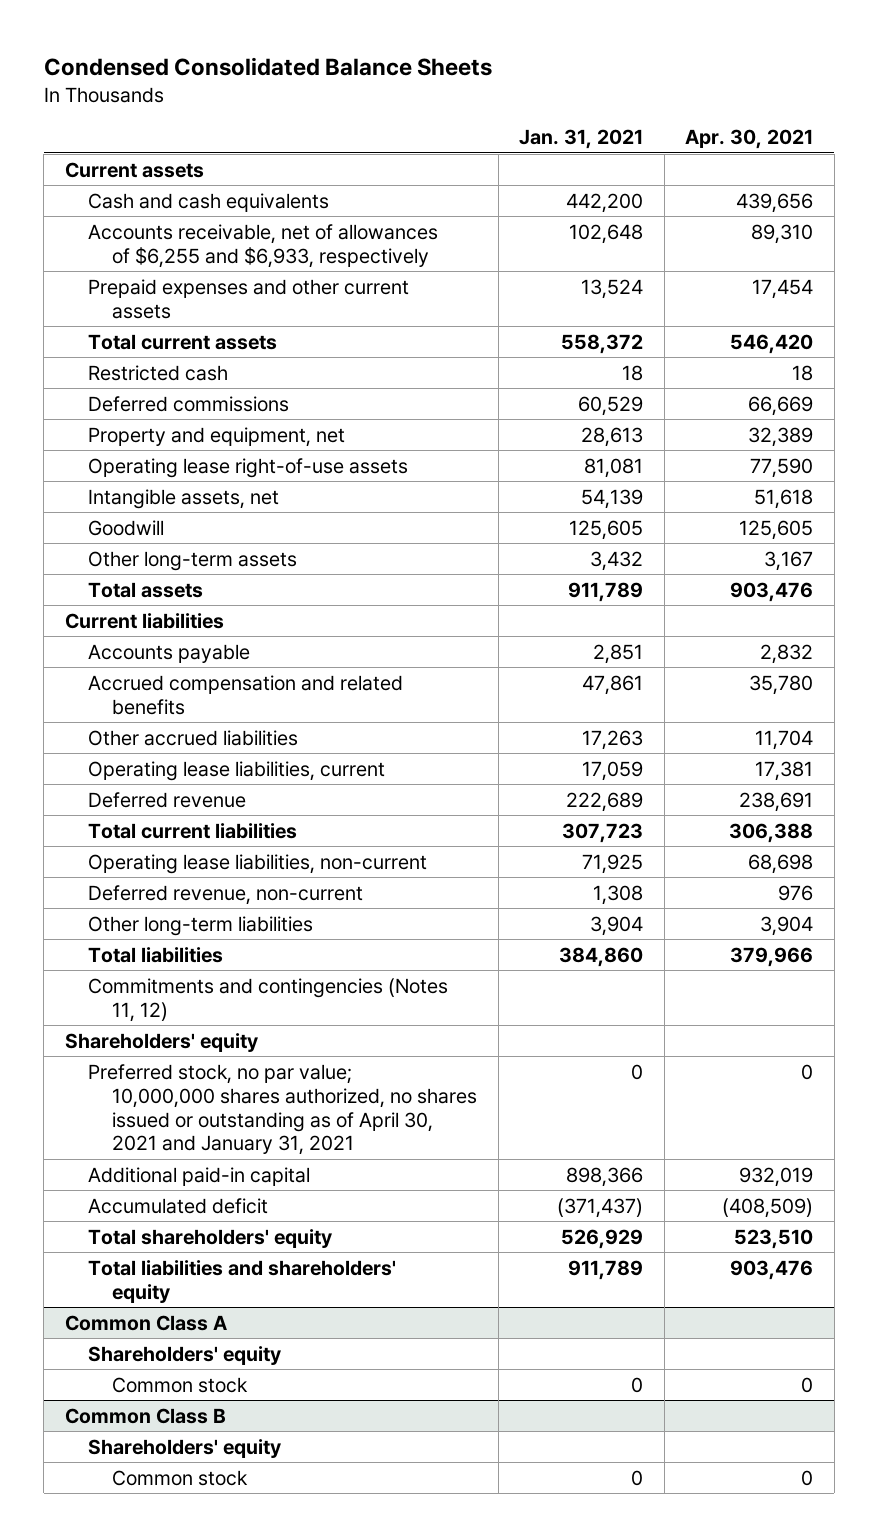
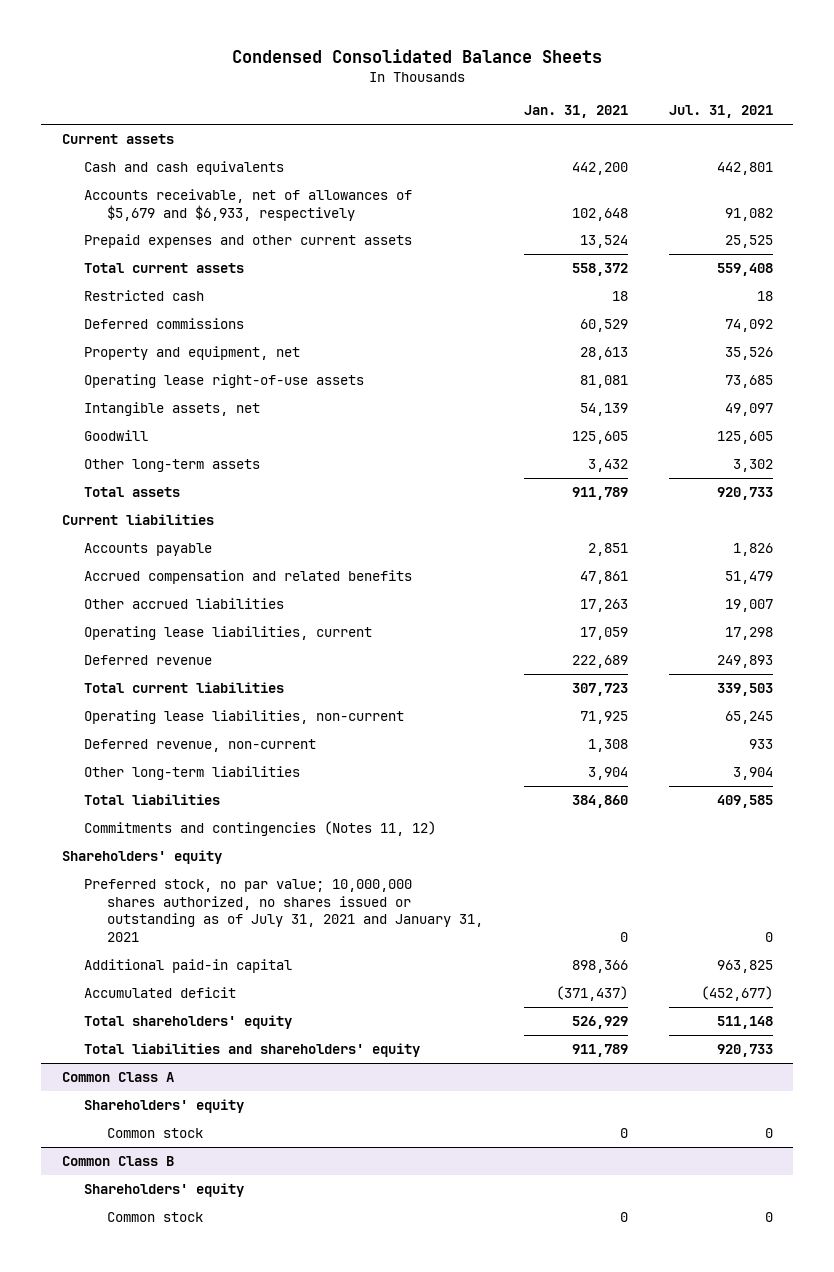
- | Jan. 31, 2021 | Apr. 30, 2021
+ | Jan. 31, 2021 | Jul. 31, 2021
- Accounts receivable, net of allowances of $6,255 and $6,933, respectively | 102,648 | 89,310
+ Accounts receivable, net of allowances of $5,679 and $6,933, respectively | 102,648 | 91,082
- Preferred stock, no par value; 10,000,000 shares authorized, no shares issued or outstanding as of April 30, 2021 and January 31, 2021 | 0 | 0
+ Preferred stock, no par value; 10,000,000 shares authorized, no shares issued or outstanding as of July 31, 2021 and January 31, 2021 | 0 | 0

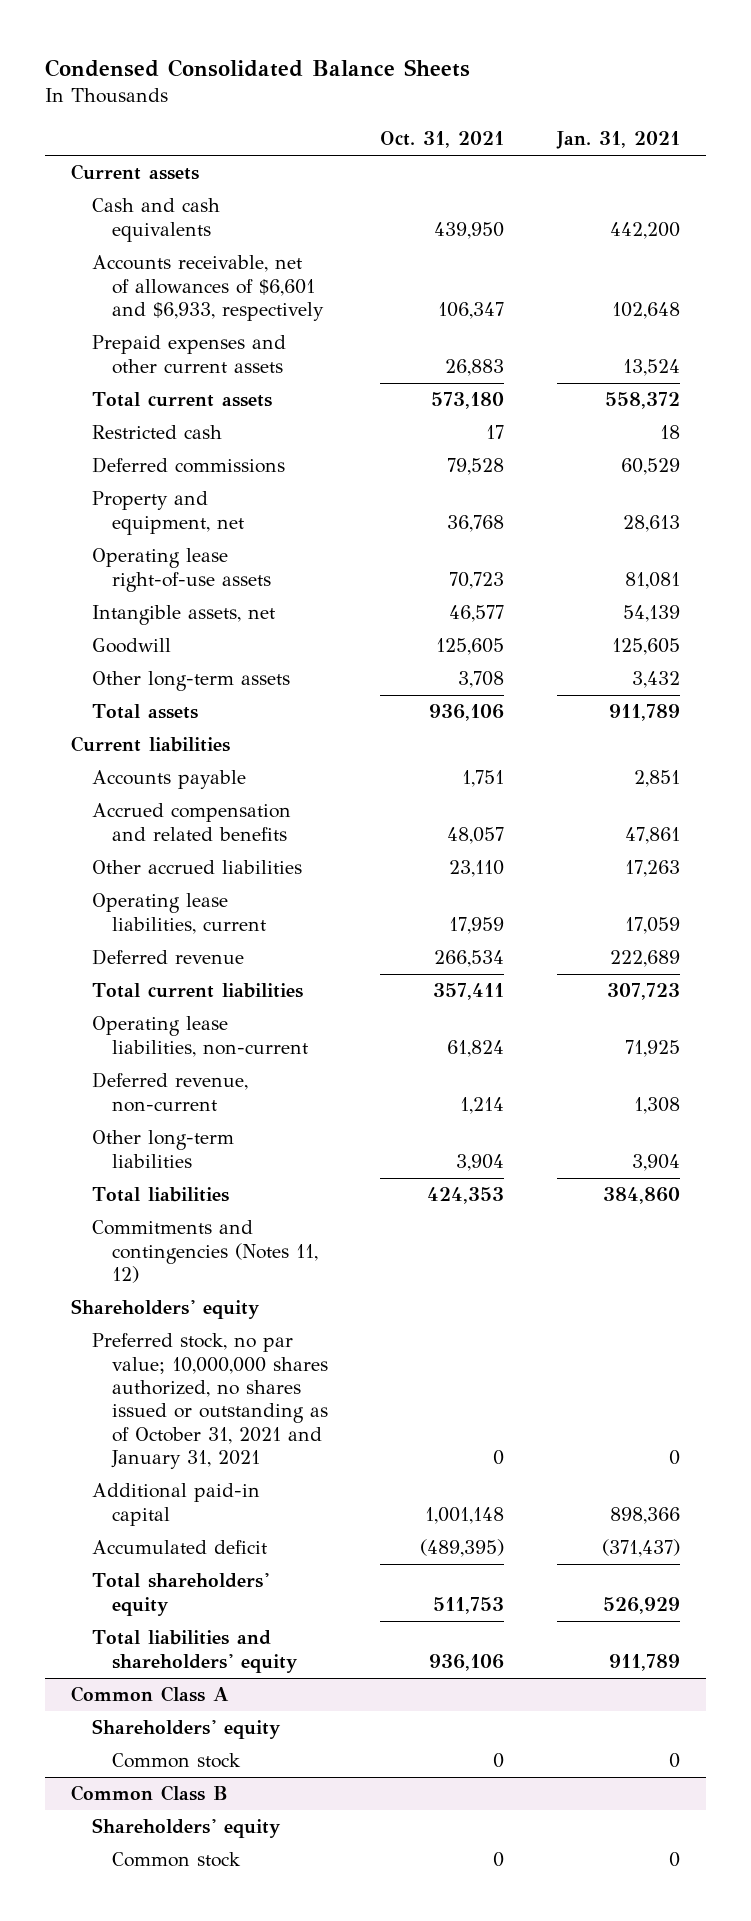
- | Jan. 31, 2021 | Jul. 31, 2021
+ | Oct. 31, 2021 | Jan. 31, 2021
- Accounts receivable, net of allowances of $5,679 and $6,933, respectively | 102,648 | 91,082
+ Accounts receivable, net of allowances of $6,601 and $6,933, respectively | 106,347 | 102,648
- Preferred stock, no par value; 10,000,000 shares authorized, no shares issued or outstanding as of July 31, 2021 and January 31, 2021 | 0 | 0
+ Preferred stock, no par value; 10,000,000 shares authorized, no shares issued or outstanding as of October 31, 2021 and January 31, 2021 | 0 | 0

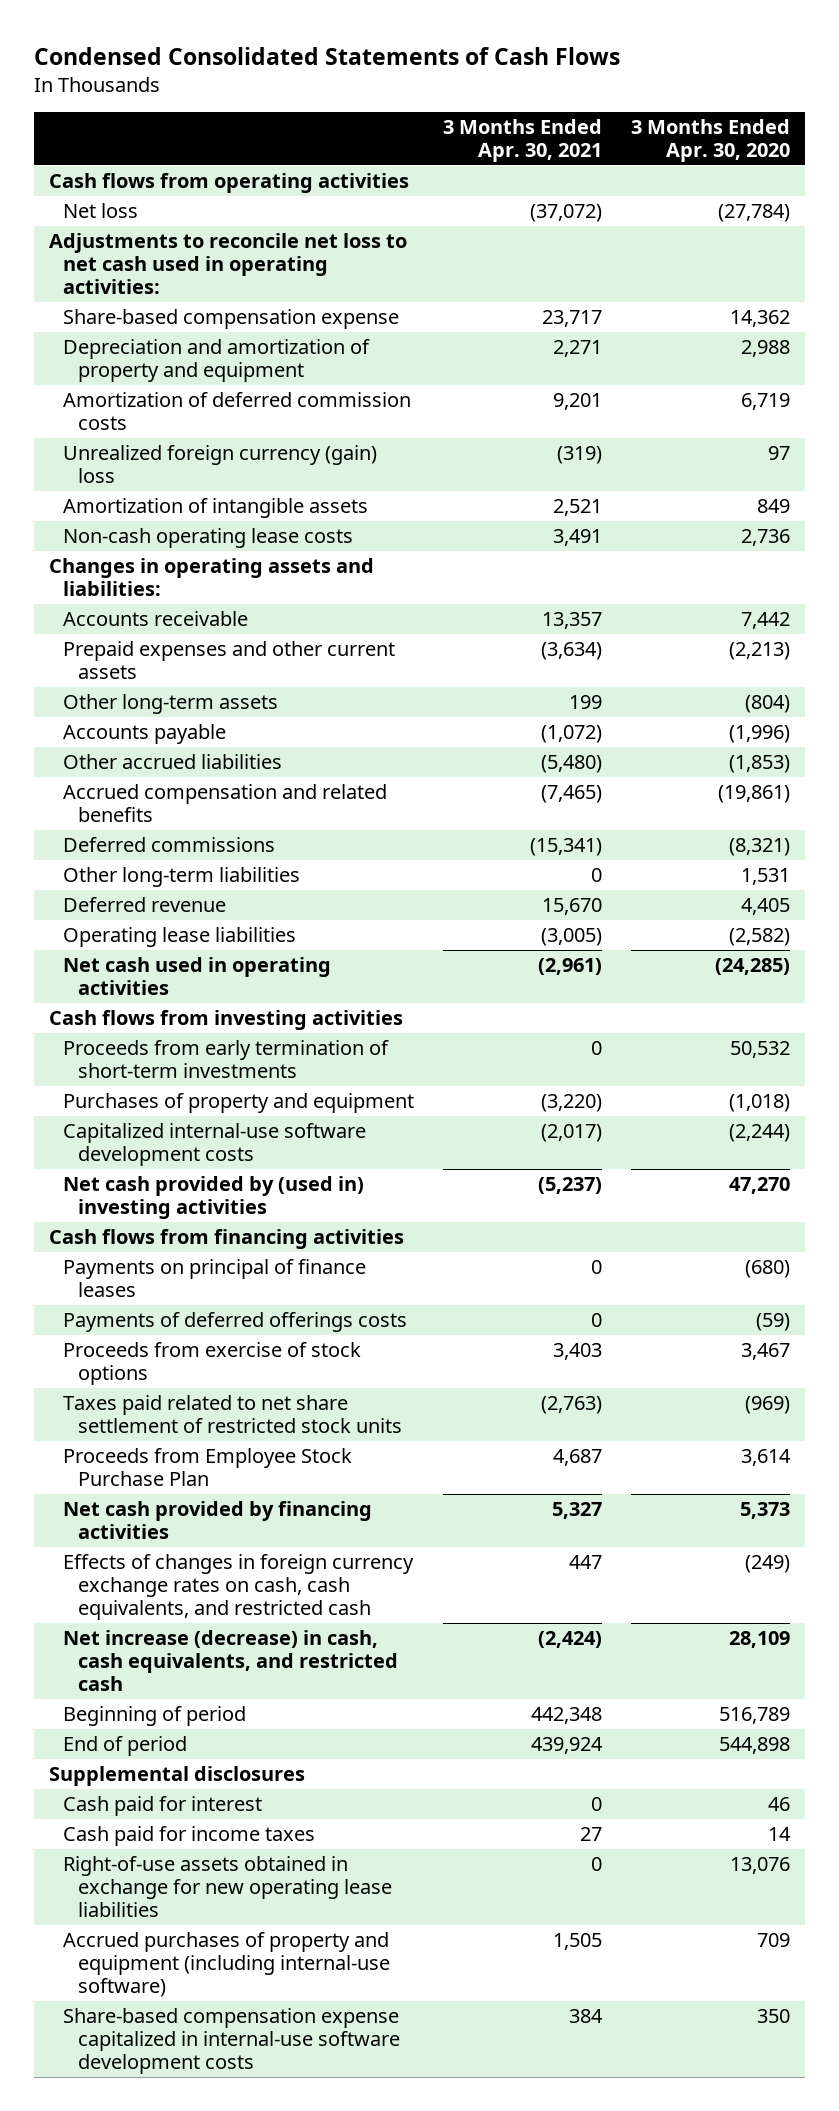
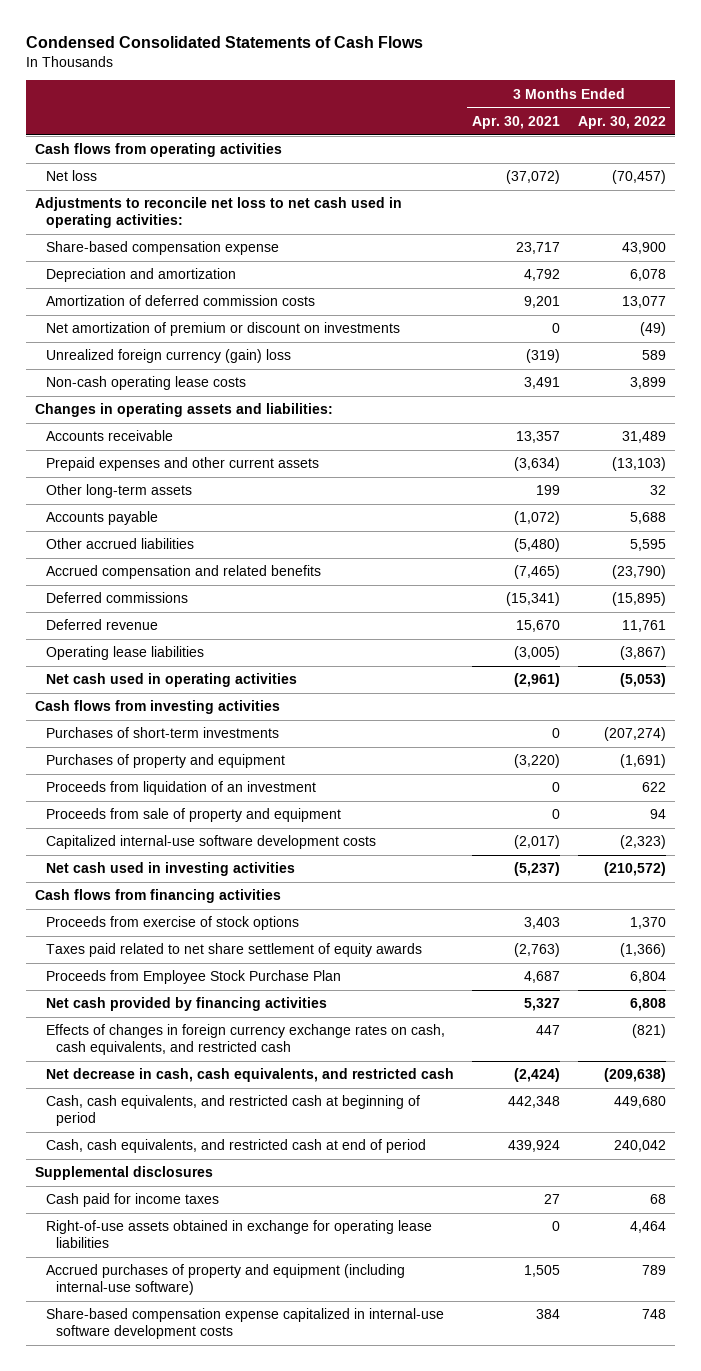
- | 3 Months Ended Apr. 30, 2021 | 3 Months Ended Apr. 30, 2020
+ | 3 Months Ended Apr. 30, 2021 | 3 Months Ended Apr. 30, 2022
- Depreciation and amortization of property and equipment | 2,271 | 2,988
+ Depreciation and amortization | 4,792 | 6,078
+ Net amortization of premium or discount on investments | 0 | (49)
- Amortization of intangible assets | 2,521 | 849
- Other long-term liabilities | 0 | 1,531
- Proceeds from early termination of short-term investments | 0 | 50,532
+ Purchases of short-term investments | 0 | (207,274)
+ Proceeds from liquidation of an investment | 0 | 622
+ Proceeds from sale of property and equipment | 0 | 94
- Net cash provided by (used in) investing activities | (5,237) | 47,270
+ Net cash used in investing activities | (5,237) | (210,572)
- Payments on principal of finance leases | 0 | (680)
- Payments of deferred offerings costs | 0 | (59)
- Taxes paid related to net share settlement of restricted stock units | (2,763) | (969)
+ Taxes paid related to net share settlement of equity awards | (2,763) | (1,366)
- Net increase (decrease) in cash, cash equivalents, and restricted cash | (2,424) | 28,109
- Beginning of period | 442,348 | 516,789
- End of period | 439,924 | 544,898
+ Net decrease in cash, cash equivalents, and restricted cash | (2,424) | (209,638)
+ Cash, cash equivalents, and restricted cash at beginning of period | 442,348 | 449,680
+ Cash, cash equivalents, and restricted cash at end of period | 439,924 | 240,042
- Cash paid for interest | 0 | 46
- Right-of-use assets obtained in exchange for new operating lease liabilities | 0 | 13,076
+ Right-of-use assets obtained in exchange for operating lease liabilities | 0 | 4,464

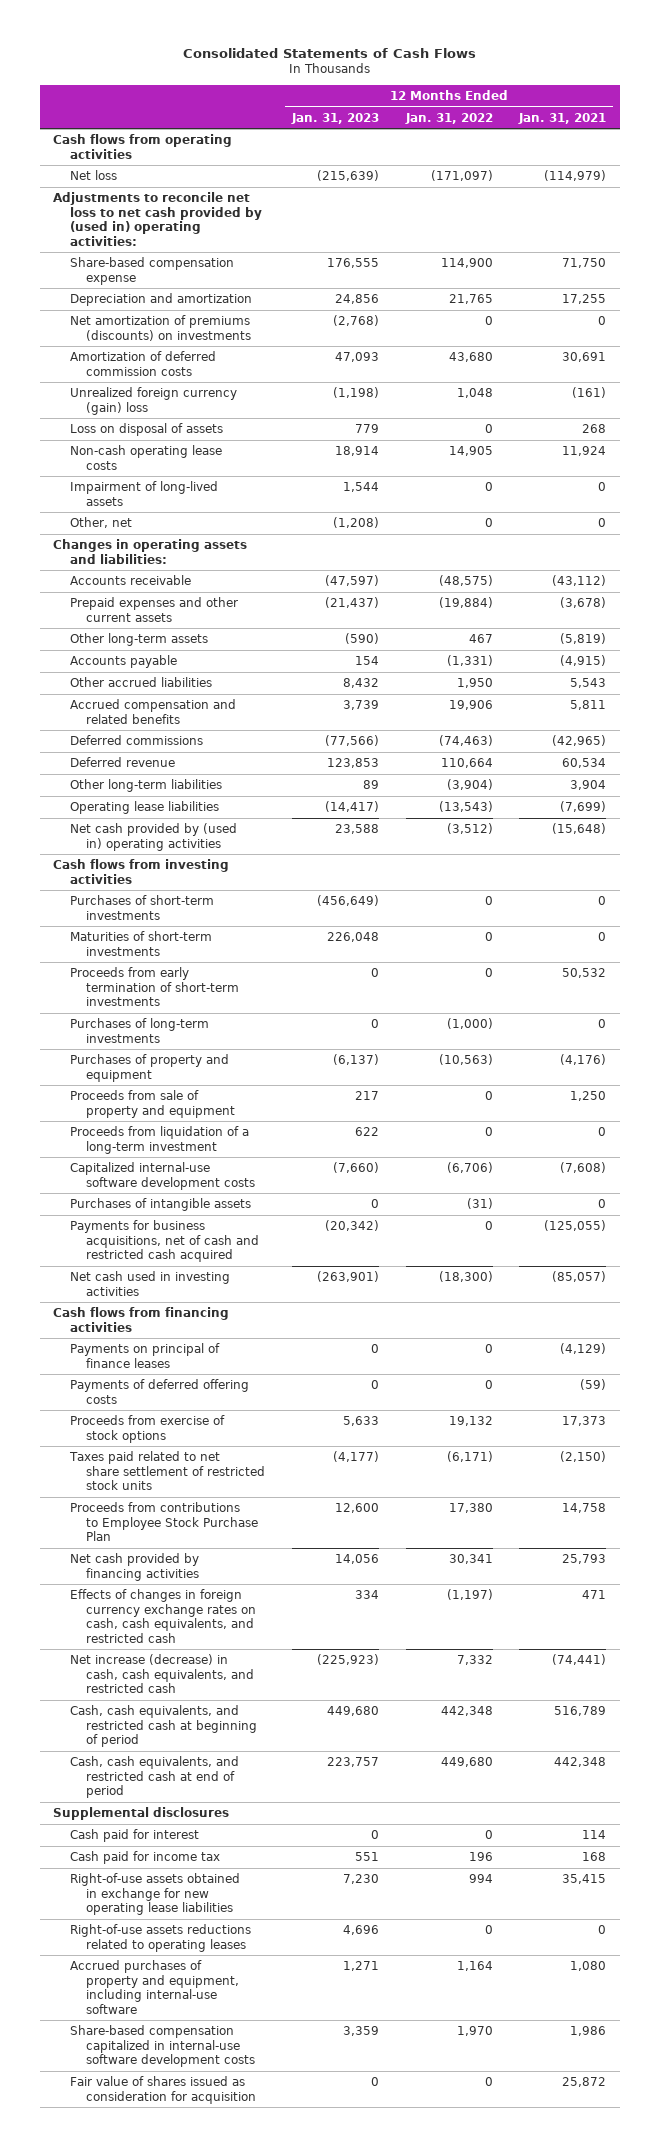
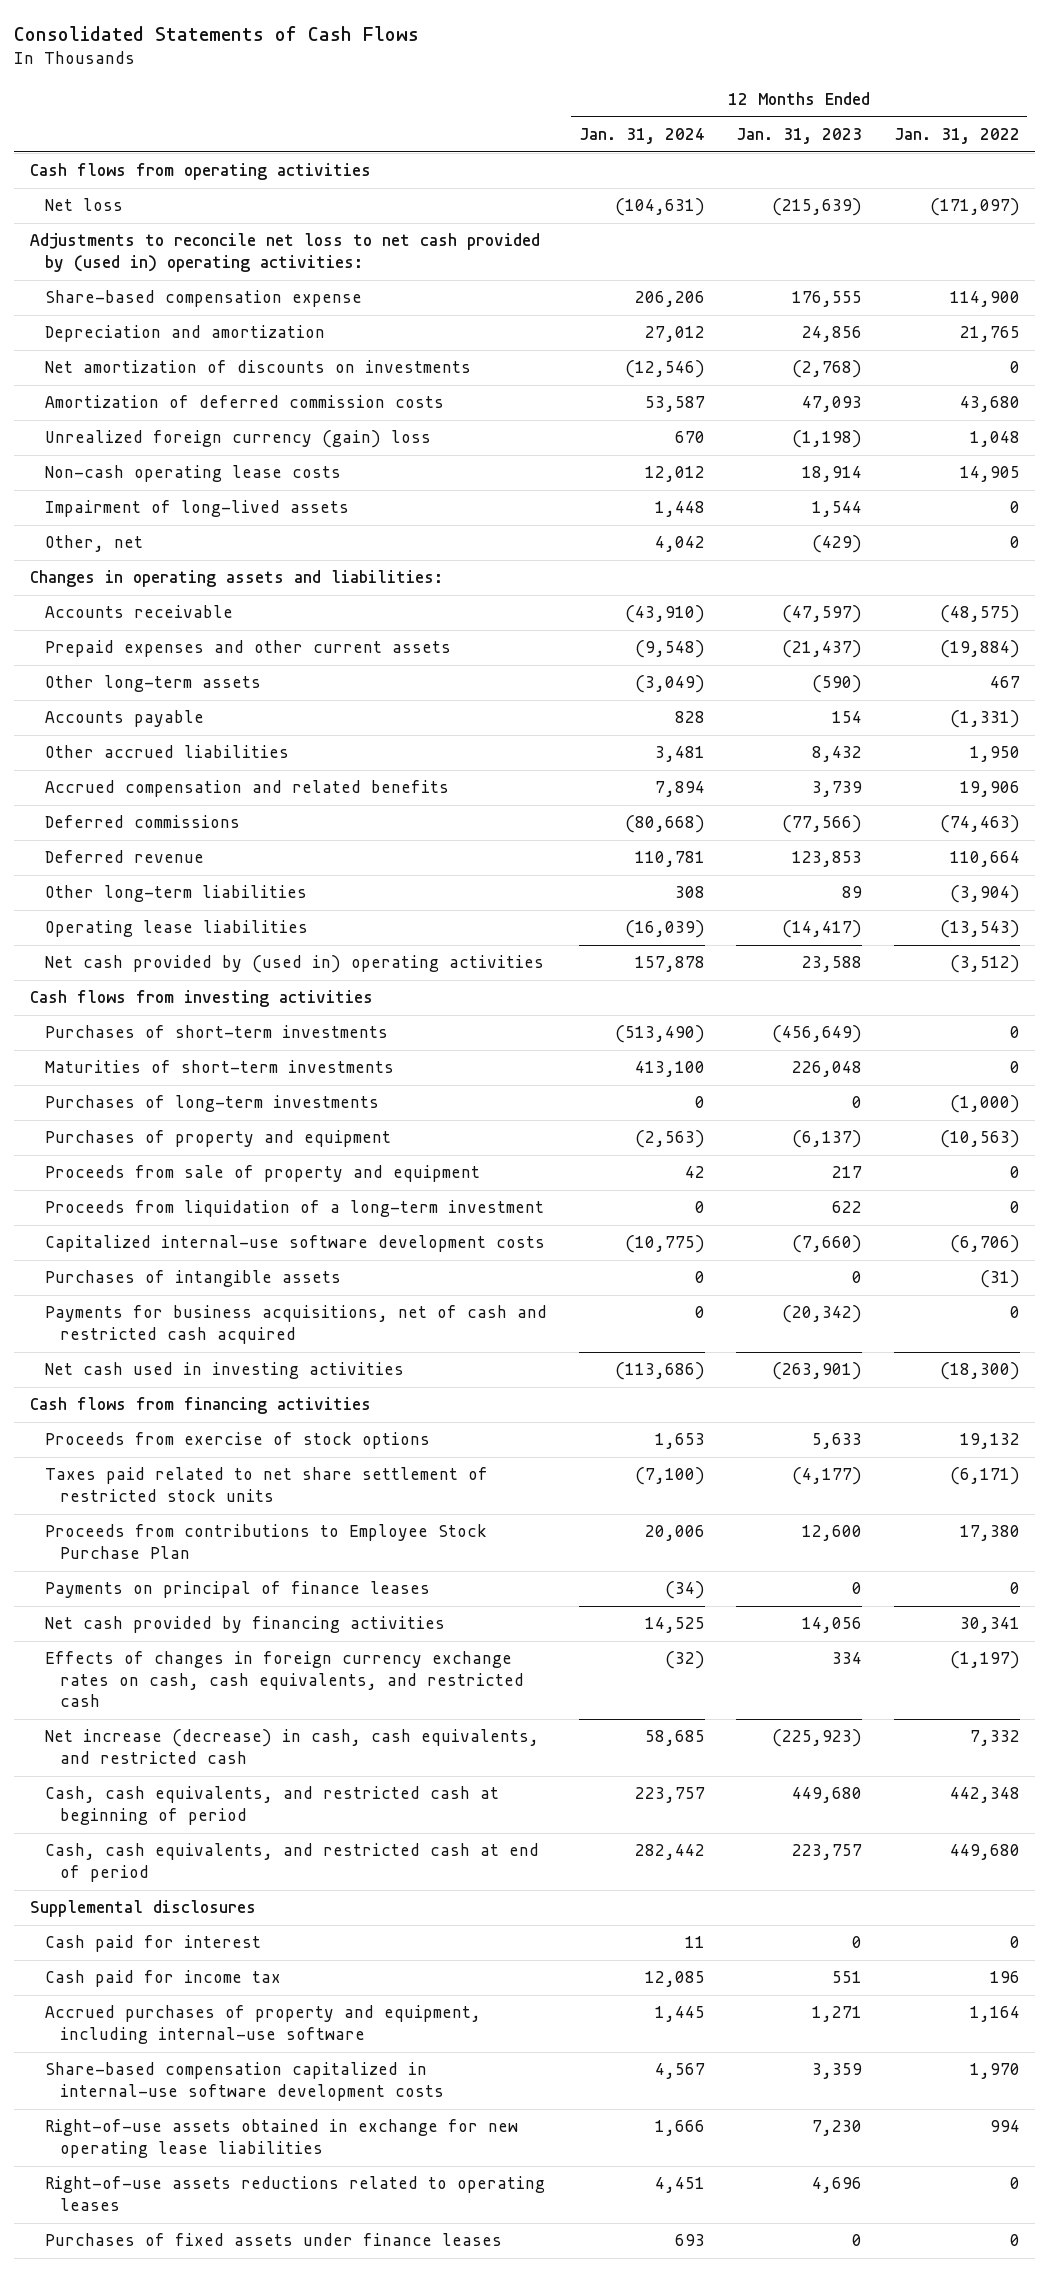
- | 12 Months Ended Jan. 31, 2023 | 12 Months Ended Jan. 31, 2022 | 12 Months Ended Jan. 31, 2021
+ | 12 Months Ended Jan. 31, 2024 | 12 Months Ended Jan. 31, 2023 | 12 Months Ended Jan. 31, 2022
- Net amortization of premiums (discounts) on investments | (2,768) | 0 | 0
+ Net amortization of discounts on investments | (12,546) | (2,768) | 0
- Loss on disposal of assets | 779 | 0 | 268
- Other, net | (1,208) | 0 | 0
+ Other, net | 4,042 | (429) | 0
- Proceeds from early termination of short-term investments | 0 | 0 | 50,532
- Payments of deferred offering costs | 0 | 0 | (59)
moved down: Payments on principal of finance leases | (34) | 0 | 0
- Fair value of shares issued as consideration for acquisition | 0 | 0 | 25,872
moved down: Right-of-use assets obtained in exchange for new operating lease liabilities | 1,666 | 7,230 | 994
moved down: Right-of-use assets reductions related to operating leases | 4,451 | 4,696 | 0
+ Purchases of fixed assets under finance leases | 693 | 0 | 0

